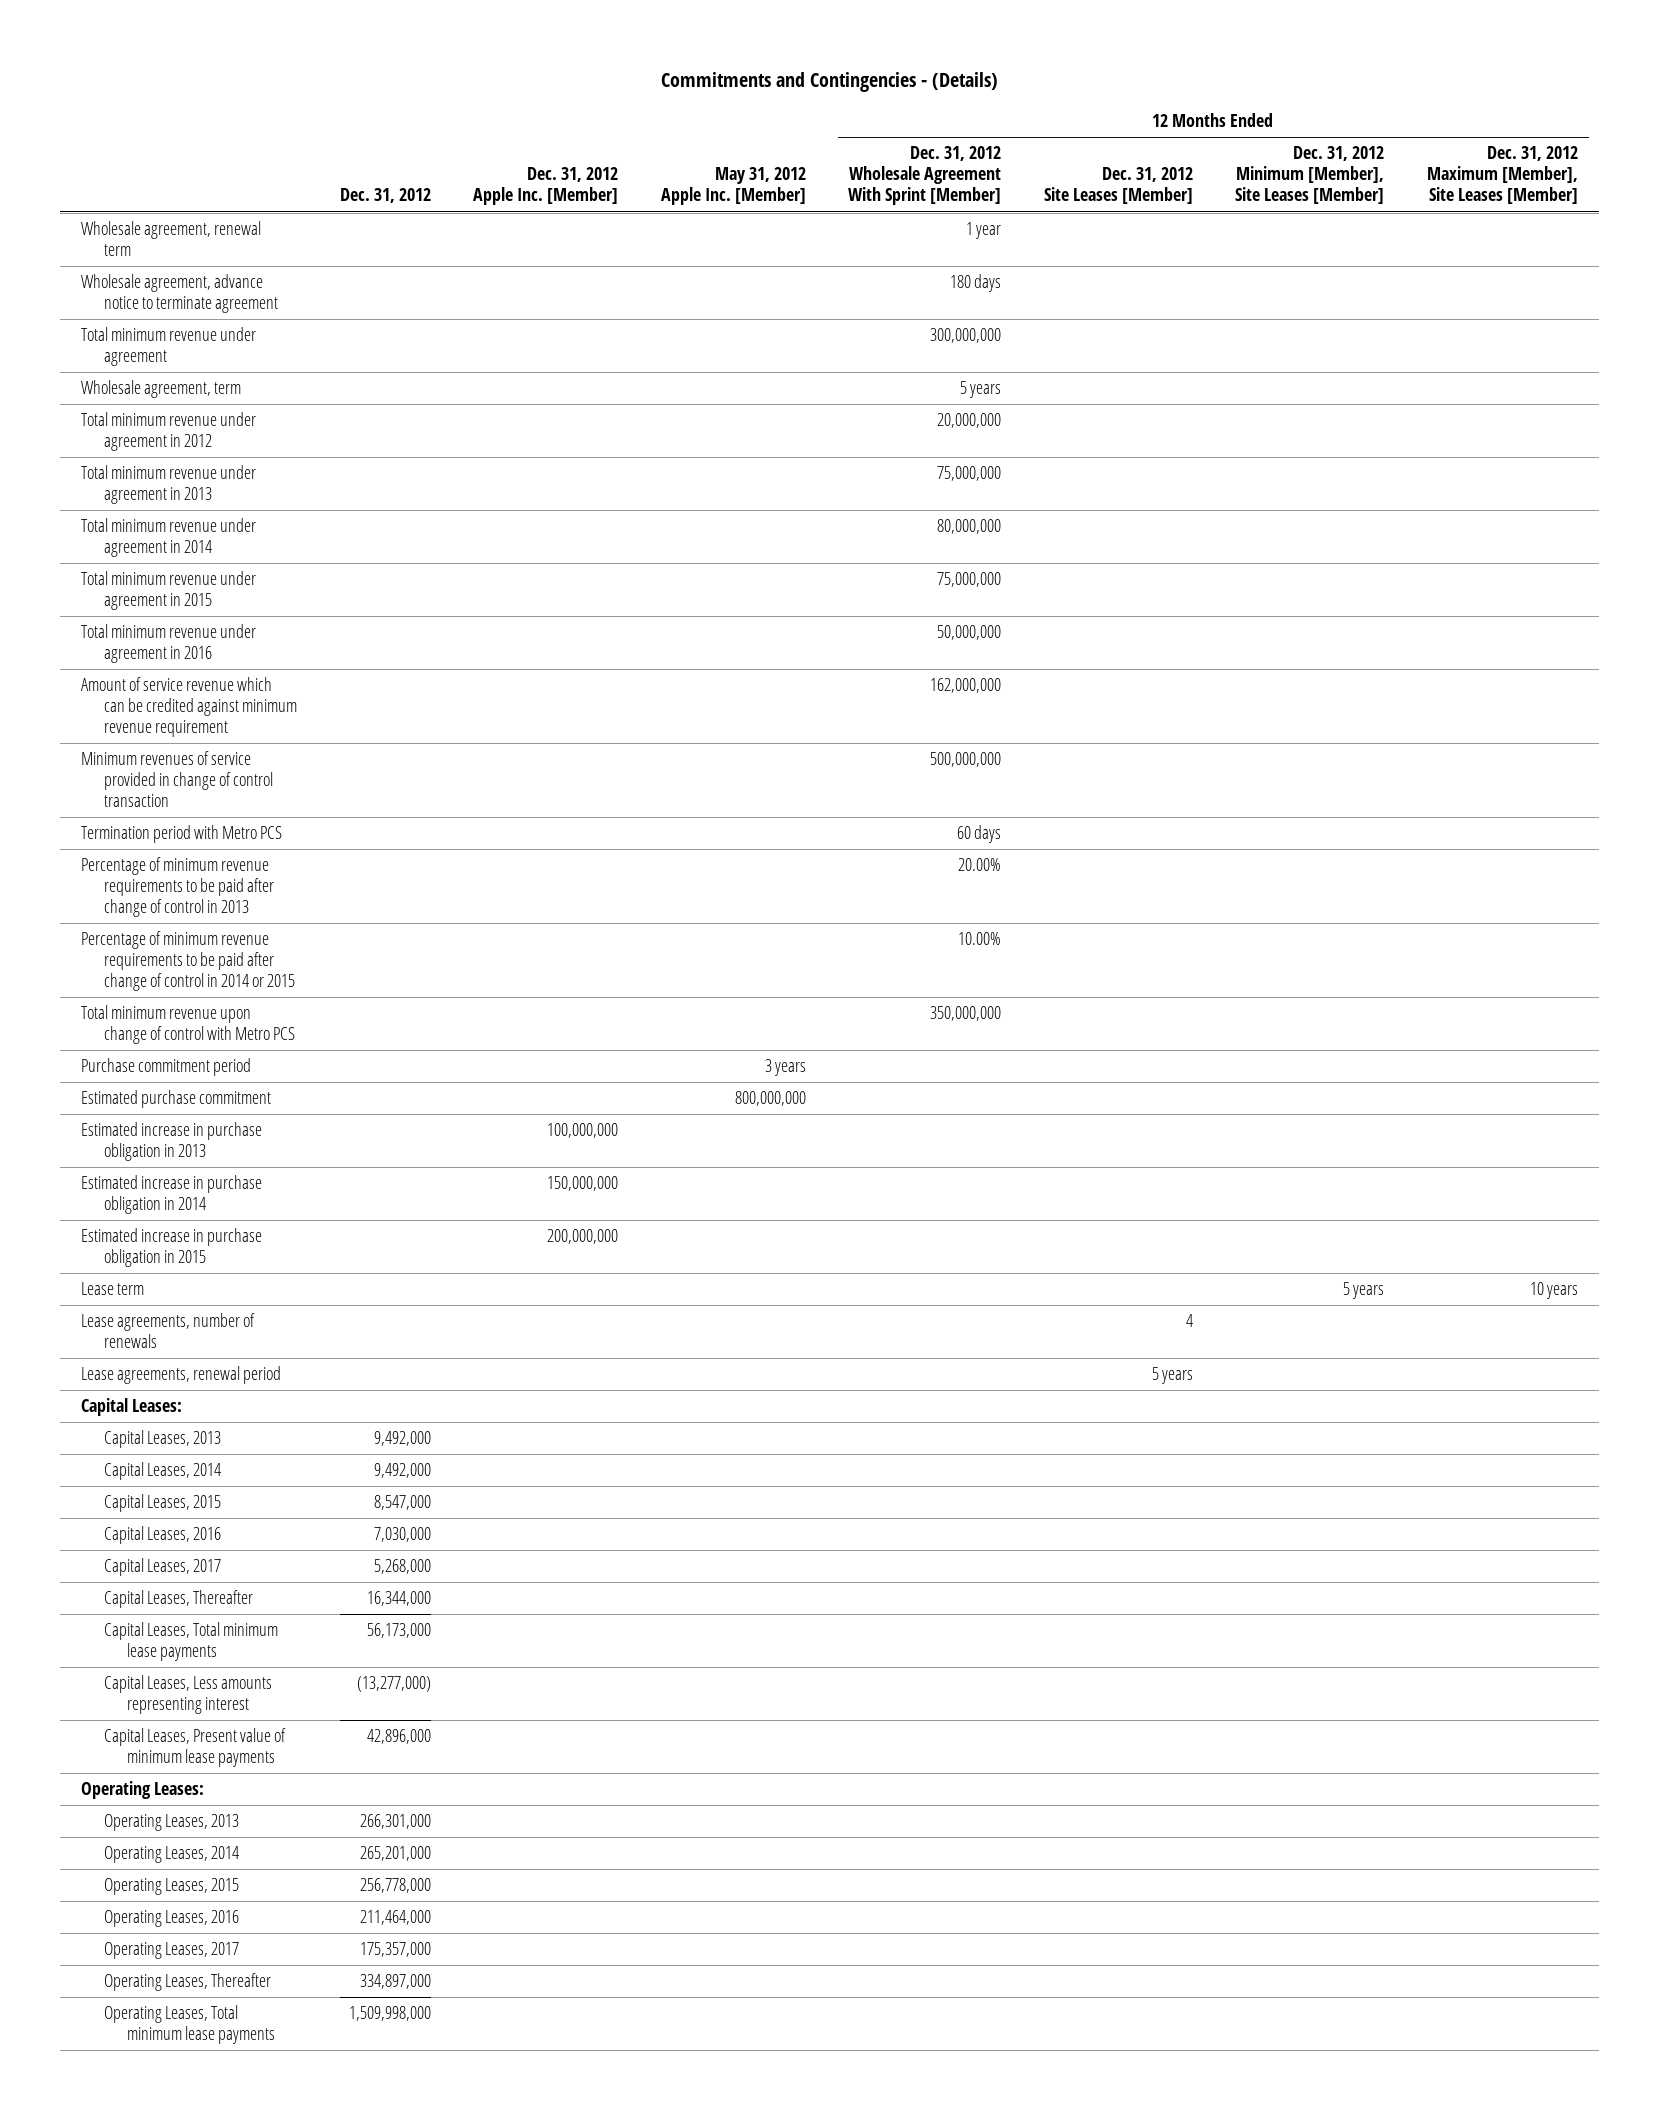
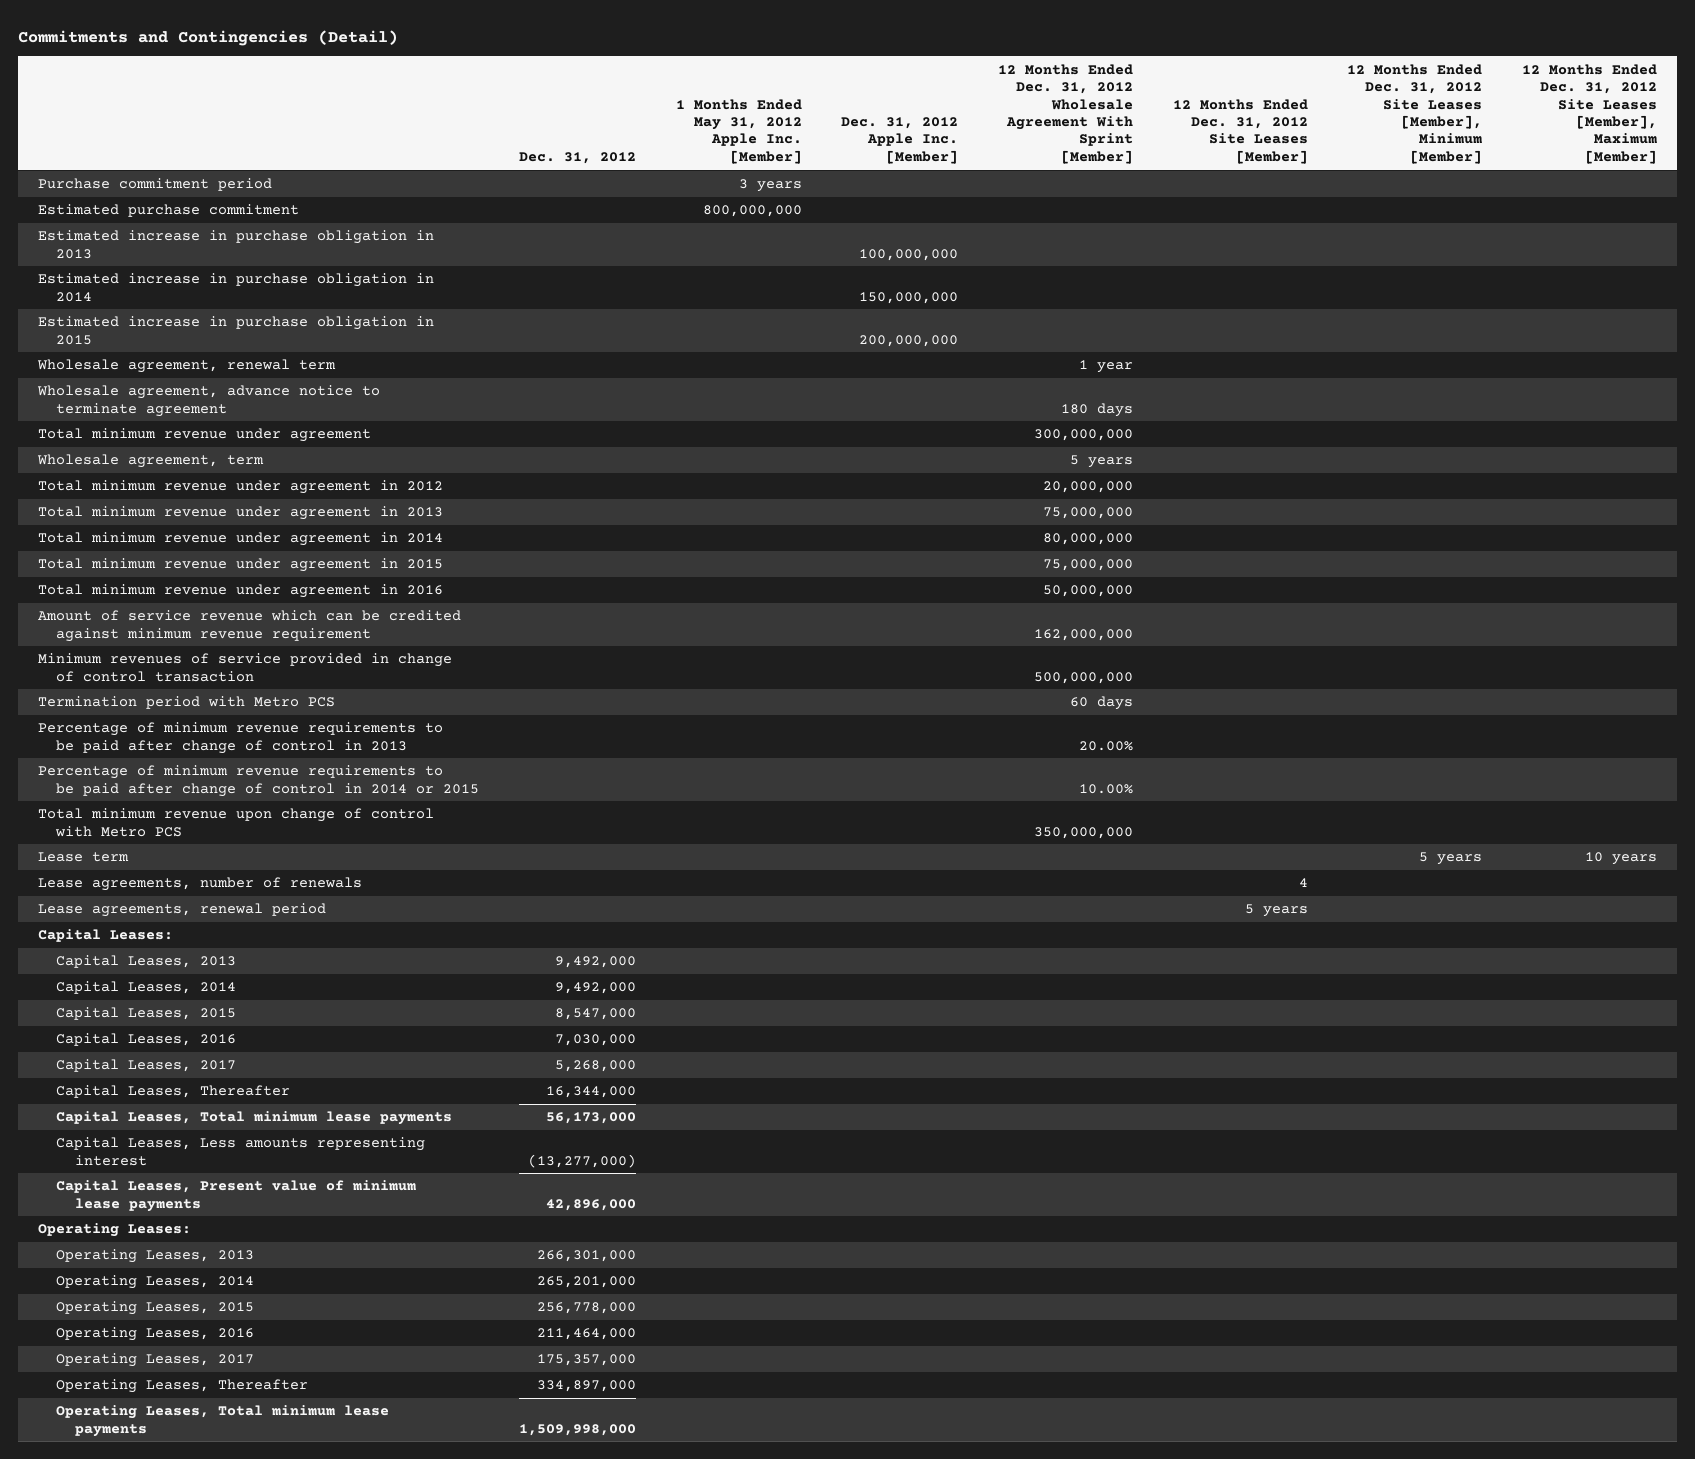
- Commitments and Contingencies - (Details)
+ Commitments and Contingencies (Detail)
- | Dec. 31, 2012 | Dec. 31, 2012 Apple Inc. [Member] | May 31, 2012 Apple Inc. [Member] | 12 Months Ended Dec. 31, 2012 Wholesale Agreement With Sprint [Member] | 12 Months Ended Dec. 31, 2012 Site Leases [Member] | 12 Months Ended Dec. 31, 2012 Minimum [Member], Site Leases [Member] | 12 Months Ended Dec. 31, 2012 Maximum [Member], Site Leases [Member]
+ | Dec. 31, 2012 | 1 Months Ended May 31, 2012 Apple Inc. [Member] | Dec. 31, 2012 Apple Inc. [Member] | 12 Months Ended Dec. 31, 2012 Wholesale Agreement With Sprint [Member] | 12 Months Ended Dec. 31, 2012 Site Leases [Member] | 12 Months Ended Dec. 31, 2012 Site Leases [Member], Minimum [Member] | 12 Months Ended Dec. 31, 2012 Site Leases [Member], Maximum [Member]
moved up: Purchase commitment period | | 3 years | | | | |
moved up: Estimated purchase commitment | | 800,000,000 | | | | |
moved up: Estimated increase in purchase obligation in 2013 | | | 100,000,000 | | | |
moved up: Estimated increase in purchase obligation in 2014 | | | 150,000,000 | | | |
moved up: Estimated increase in purchase obligation in 2015 | | | 200,000,000 | | | |

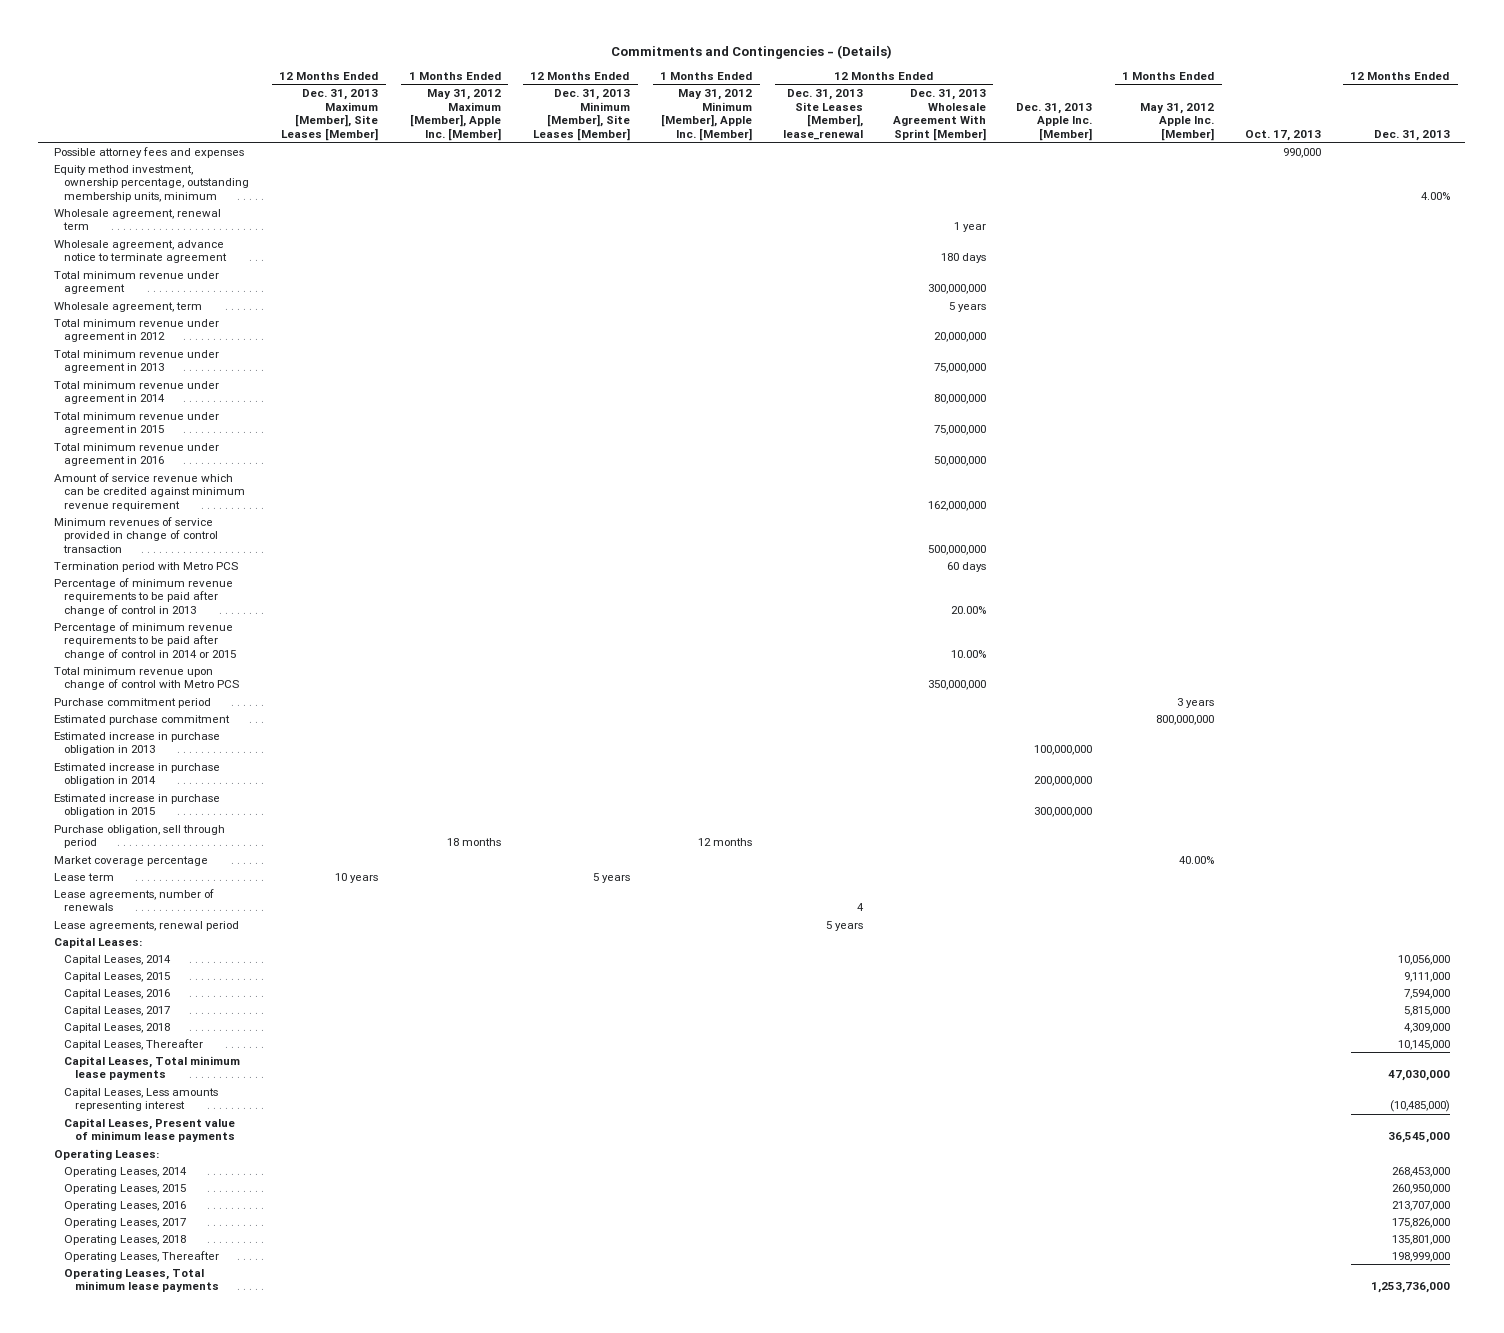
- Commitments and Contingencies (Detail)
+ Commitments and Contingencies - (Details)
- | Dec. 31, 2012 | 1 Months Ended May 31, 2012 Apple Inc. [Member] | Dec. 31, 2012 Apple Inc. [Member] | 12 Months Ended Dec. 31, 2012 Wholesale Agreement With Sprint [Member] | 12 Months Ended Dec. 31, 2012 Site Leases [Member] | 12 Months Ended Dec. 31, 2012 Site Leases [Member], Minimum [Member] | 12 Months Ended Dec. 31, 2012 Site Leases [Member], Maximum [Member]
+ | 12 Months Ended Dec. 31, 2013 Maximum [Member], Site Leases [Member] | 1 Months Ended May 31, 2012 Maximum [Member], Apple Inc. [Member] | 12 Months Ended Dec. 31, 2013 Minimum [Member], Site Leases [Member] | 1 Months Ended May 31, 2012 Minimum [Member], Apple Inc. [Member] | 12 Months Ended Dec. 31, 2013 Site Leases [Member], lease_renewal | 12 Months Ended Dec. 31, 2013 Wholesale Agreement With Sprint [Member] | Dec. 31, 2013 Apple Inc. [Member] | 1 Months Ended May 31, 2012 Apple Inc. [Member] | Oct. 17, 2013 | 12 Months Ended Dec. 31, 2013
+ Possible attorney fees and expenses | | | | | | | | | 990,000 |
+ Equity method investment, ownership percentage, outstanding membership units, minimum | | | | | | | | | | 4.00%
moved down: Purchase commitment period | | | | | | | | 3 years | |
moved down: Estimated purchase commitment | | | | | | | | 800,000,000 | |
moved down: Estimated increase in purchase obligation in 2013 | | | | | | | 100,000,000 | | |
moved down: Estimated increase in purchase obligation in 2014 | | | | | | | 200,000,000 | | |
moved down: Estimated increase in purchase obligation in 2015 | | | | | | | 300,000,000 | | |
+ Purchase obligation, sell through period | | 18 months | | 12 months | | | | | |
+ Market coverage percentage | | | | | | | | 40.00% | |
- Capital Leases, 2013 | 9,492,000 | | | | | |
+ Capital Leases, 2018 | | | | | | | | | | 4,309,000
- Operating Leases, 2013 | 266,301,000 | | | | | |
+ Operating Leases, 2018 | | | | | | | | | | 135,801,000

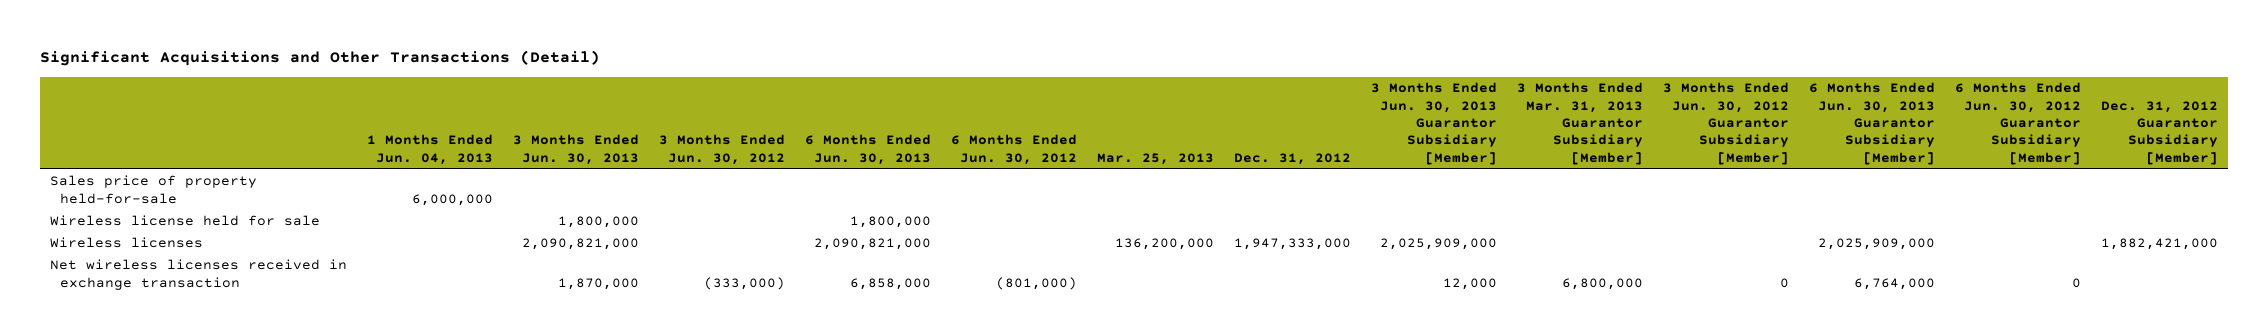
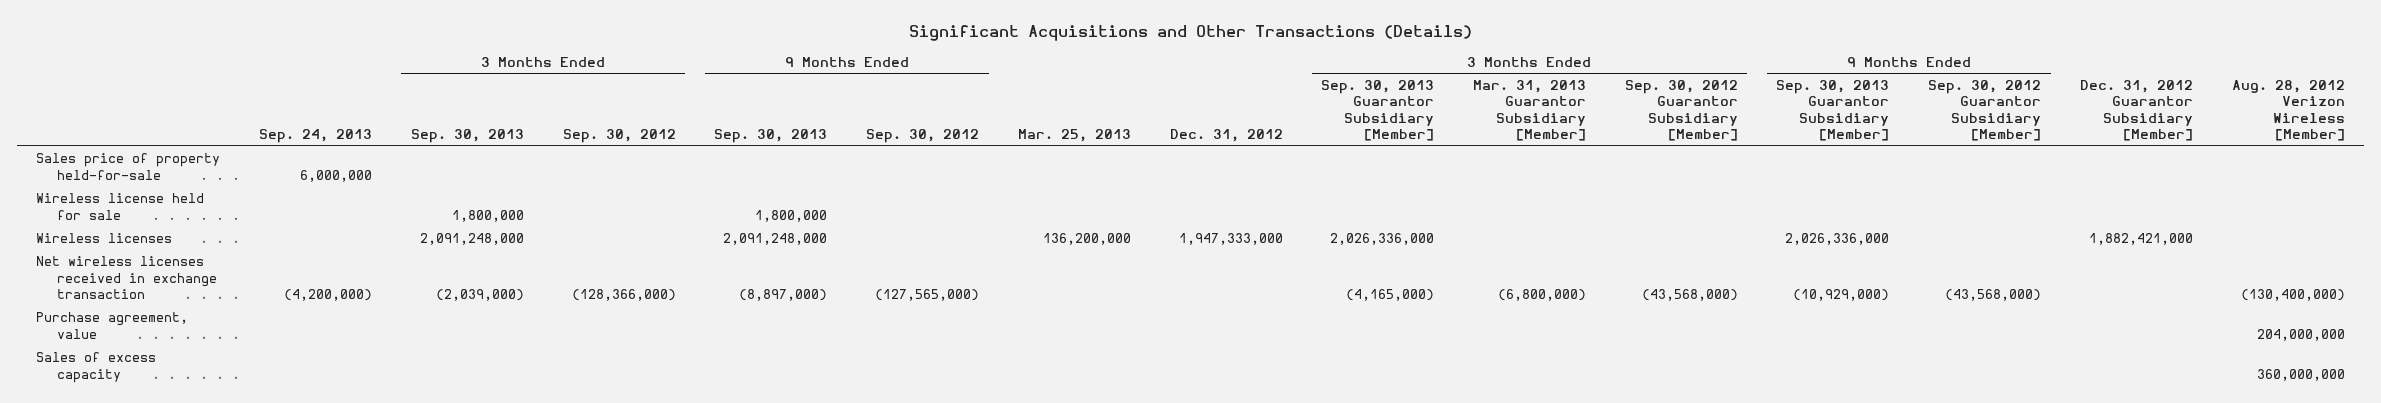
- Significant Acquisitions and Other Transactions (Detail)
+ Significant Acquisitions and Other Transactions (Details)
- | 1 Months Ended Jun. 04, 2013 | 3 Months Ended Jun. 30, 2013 | 3 Months Ended Jun. 30, 2012 | 6 Months Ended Jun. 30, 2013 | 6 Months Ended Jun. 30, 2012 | Mar. 25, 2013 | Dec. 31, 2012 | 3 Months Ended Jun. 30, 2013 Guarantor Subsidiary [Member] | 3 Months Ended Mar. 31, 2013 Guarantor Subsidiary [Member] | 3 Months Ended Jun. 30, 2012 Guarantor Subsidiary [Member] | 6 Months Ended Jun. 30, 2013 Guarantor Subsidiary [Member] | 6 Months Ended Jun. 30, 2012 Guarantor Subsidiary [Member] | Dec. 31, 2012 Guarantor Subsidiary [Member]
+ | Sep. 24, 2013 | 3 Months Ended Sep. 30, 2013 | 3 Months Ended Sep. 30, 2012 | 9 Months Ended Sep. 30, 2013 | 9 Months Ended Sep. 30, 2012 | Mar. 25, 2013 | Dec. 31, 2012 | 3 Months Ended Sep. 30, 2013 Guarantor Subsidiary [Member] | 3 Months Ended Mar. 31, 2013 Guarantor Subsidiary [Member] | 3 Months Ended Sep. 30, 2012 Guarantor Subsidiary [Member] | 9 Months Ended Sep. 30, 2013 Guarantor Subsidiary [Member] | 9 Months Ended Sep. 30, 2012 Guarantor Subsidiary [Member] | Dec. 31, 2012 Guarantor Subsidiary [Member] | Aug. 28, 2012 Verizon Wireless [Member]
- Net wireless licenses received in exchange transaction | | 1,870,000 | (333,000) | 6,858,000 | (801,000) | | | 12,000 | 6,800,000 | 0 | 6,764,000 | 0 |
+ Net wireless licenses received in exchange transaction | (4,200,000) | (2,039,000) | (128,366,000) | (8,897,000) | (127,565,000) | | | (4,165,000) | (6,800,000) | (43,568,000) | (10,929,000) | (43,568,000) | | (130,400,000)
+ Purchase agreement, value | | | | | | | | | | | | | | 204,000,000
+ Sales of excess capacity | | | | | | | | | | | | | | 360,000,000

